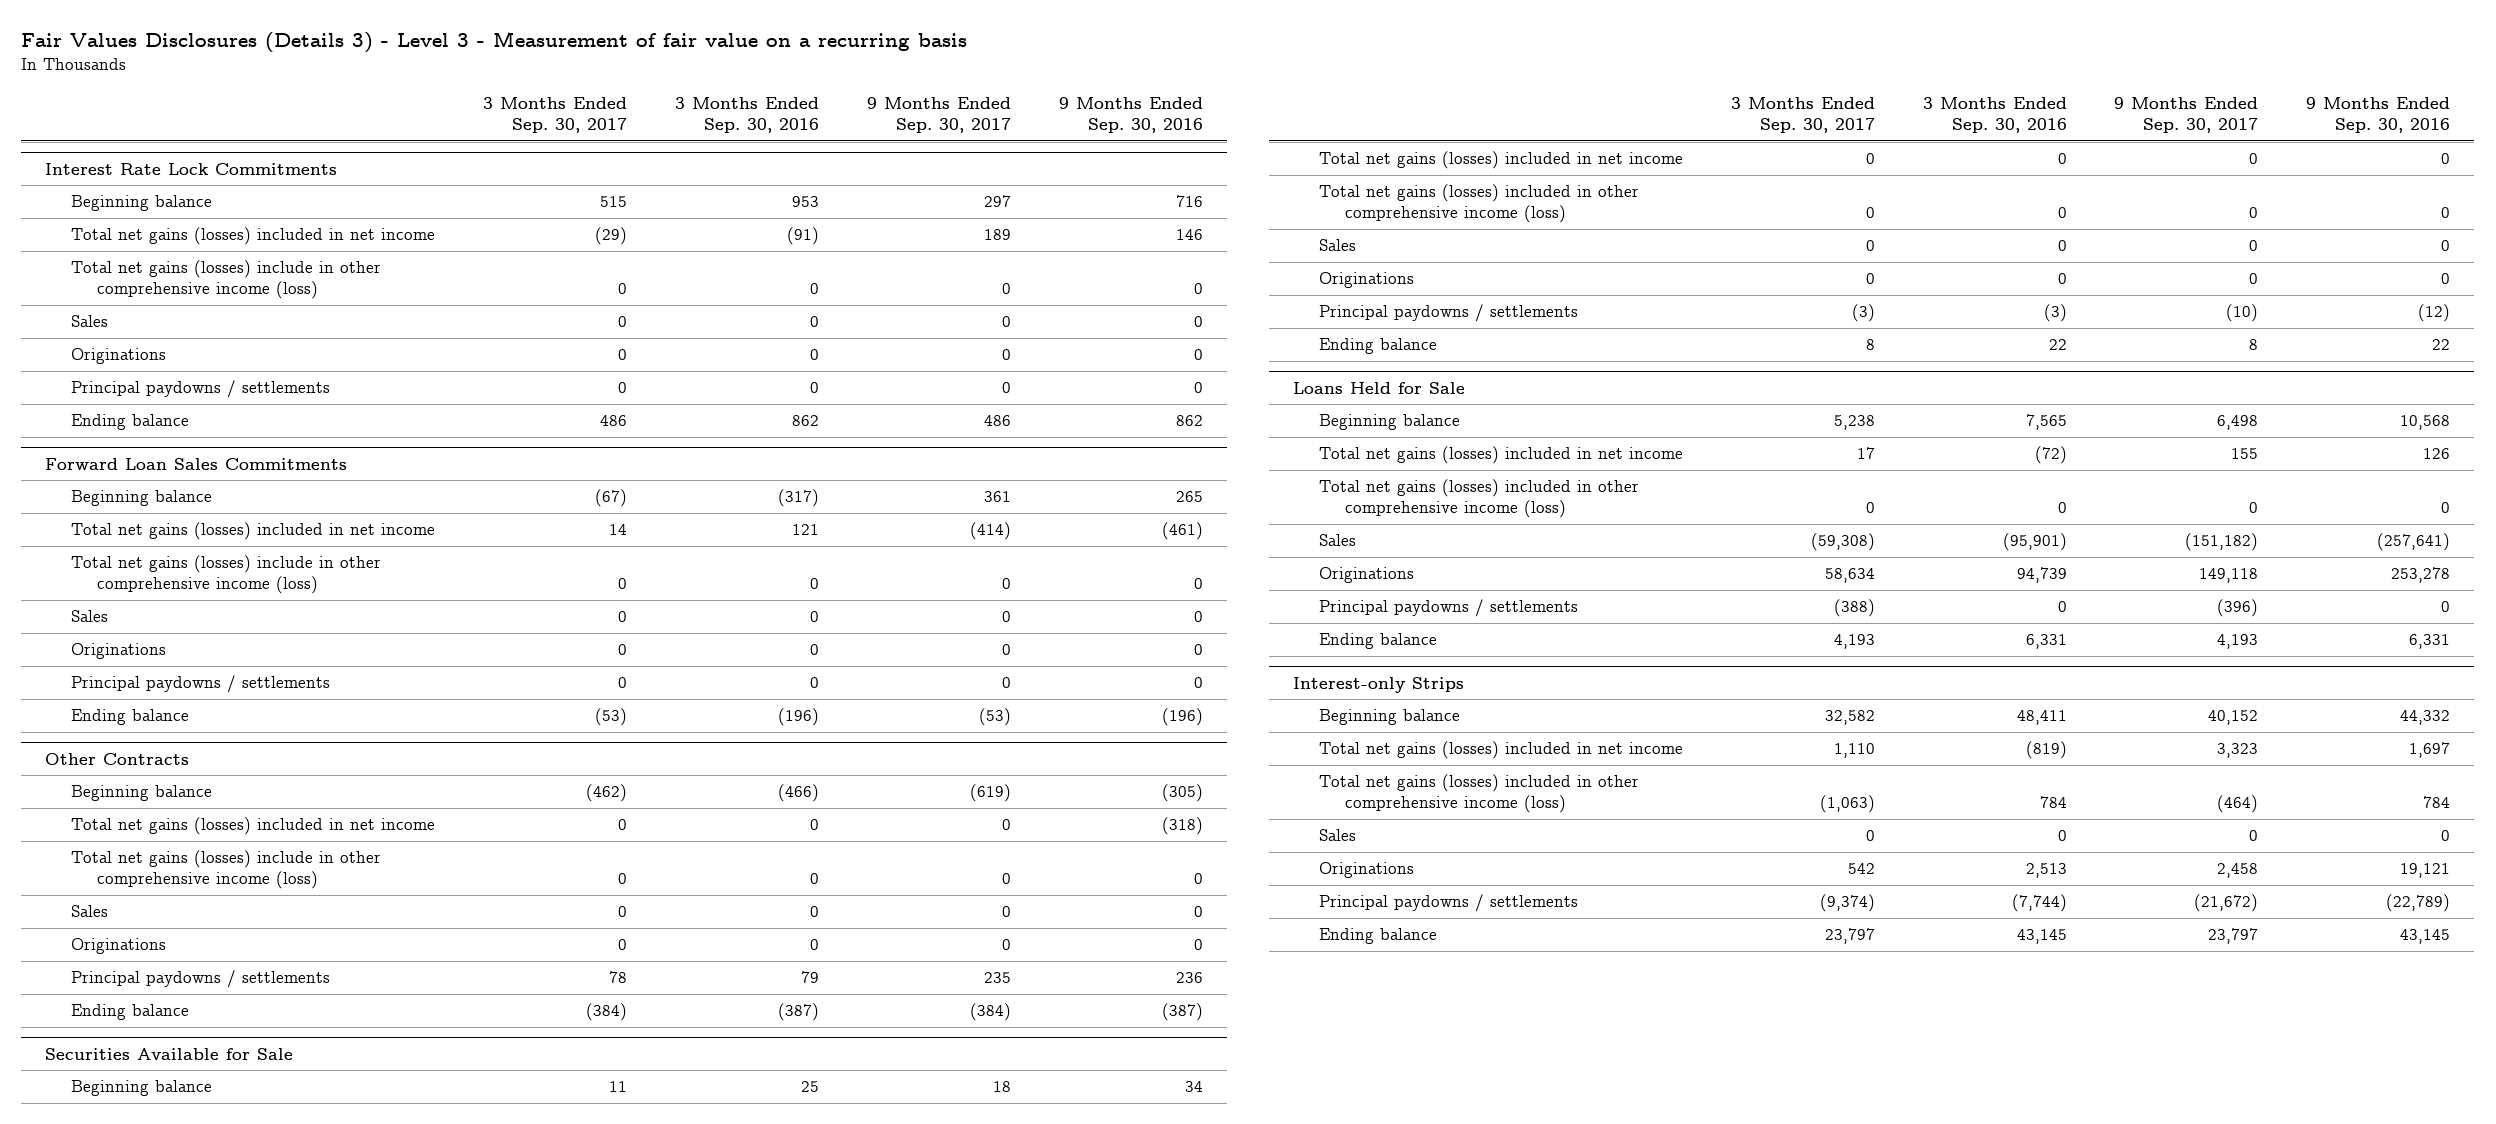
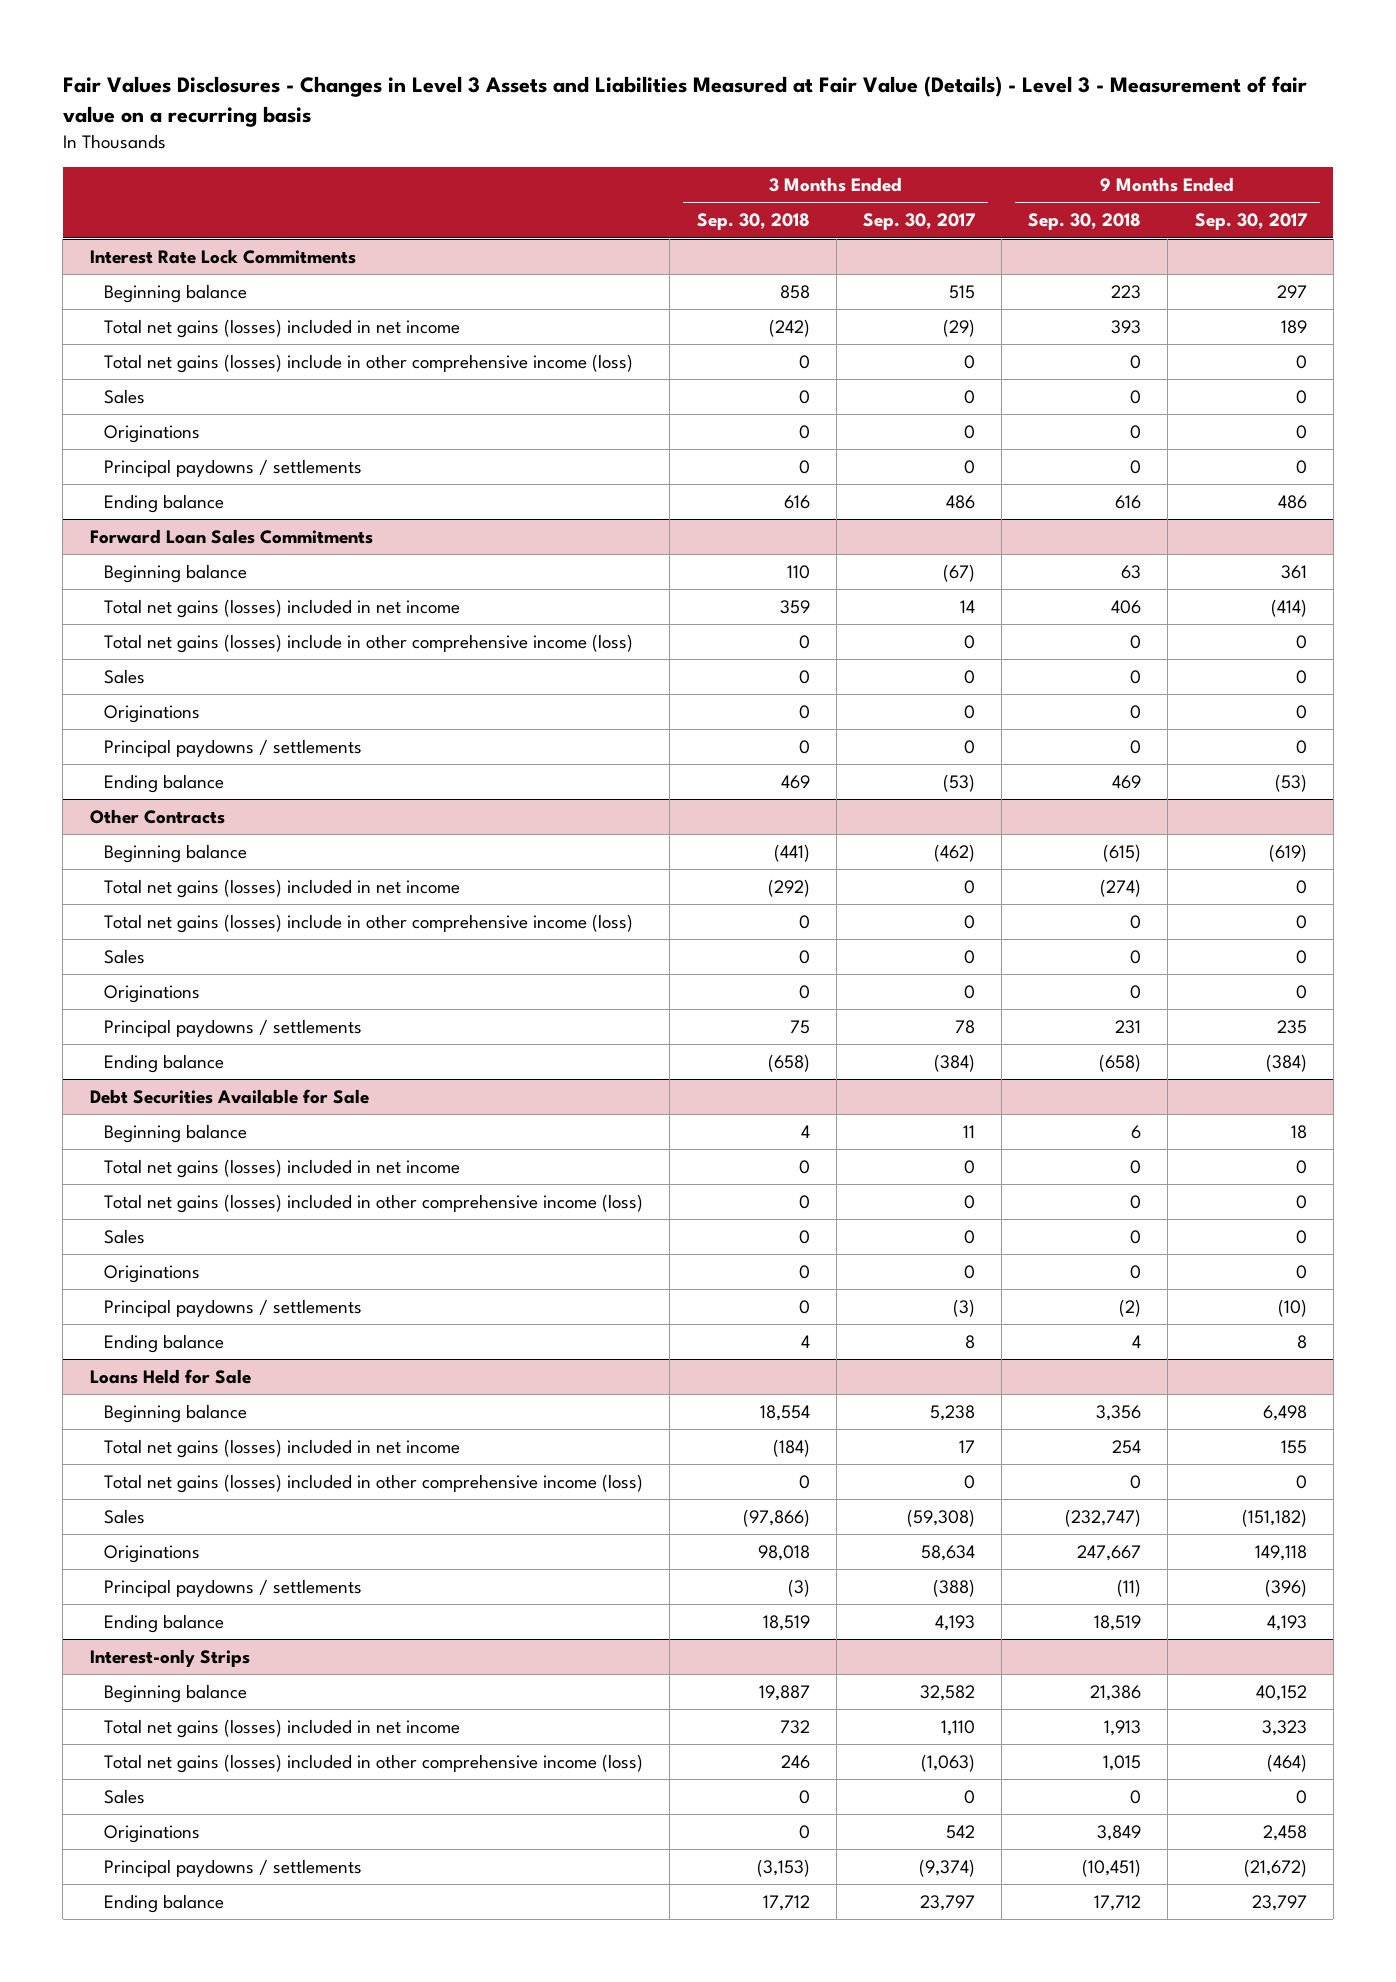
- Fair Values Disclosures (Details 3) - Level 3 - Measurement of fair value on a recurring basis
+ Fair Values Disclosures - Changes in Level 3 Assets and Liabilities Measured at Fair Value (Details) - Level 3 - Measurement of fair value on a recurring basis
- | 3 Months Ended Sep. 30, 2017 | 3 Months Ended Sep. 30, 2016 | 9 Months Ended Sep. 30, 2017 | 9 Months Ended Sep. 30, 2016
+ | 3 Months Ended Sep. 30, 2018 | 3 Months Ended Sep. 30, 2017 | 9 Months Ended Sep. 30, 2018 | 9 Months Ended Sep. 30, 2017
- Securities Available for Sale
+ Debt Securities Available for Sale

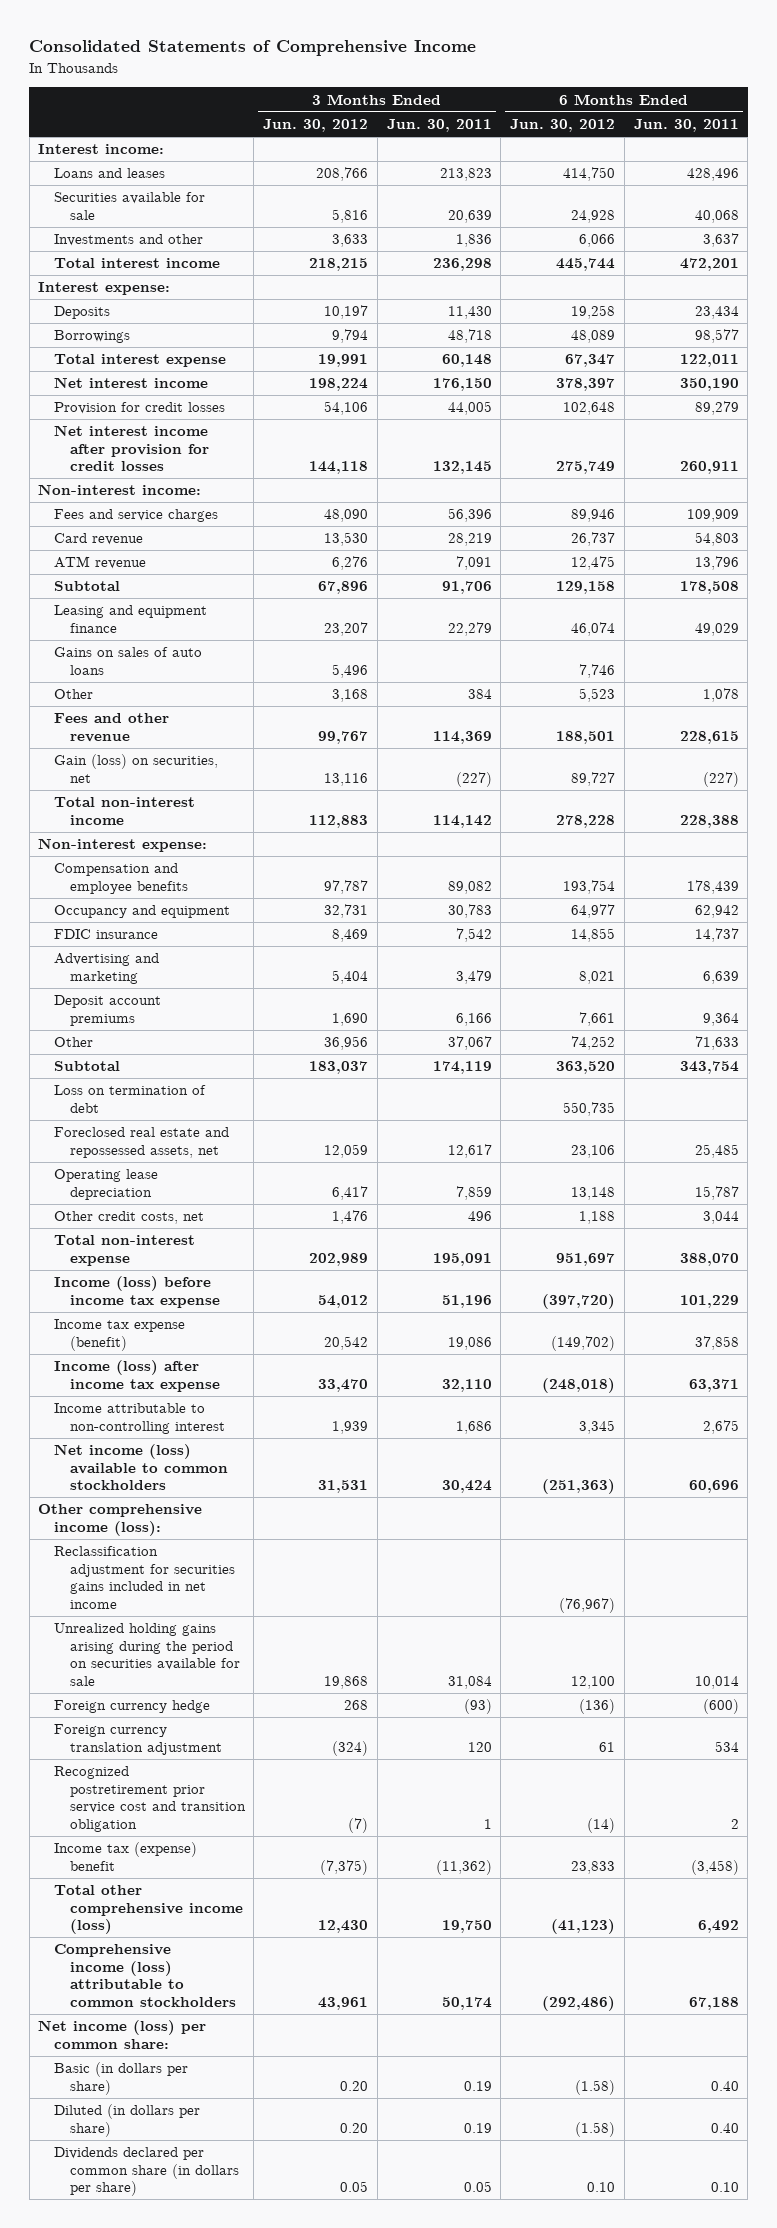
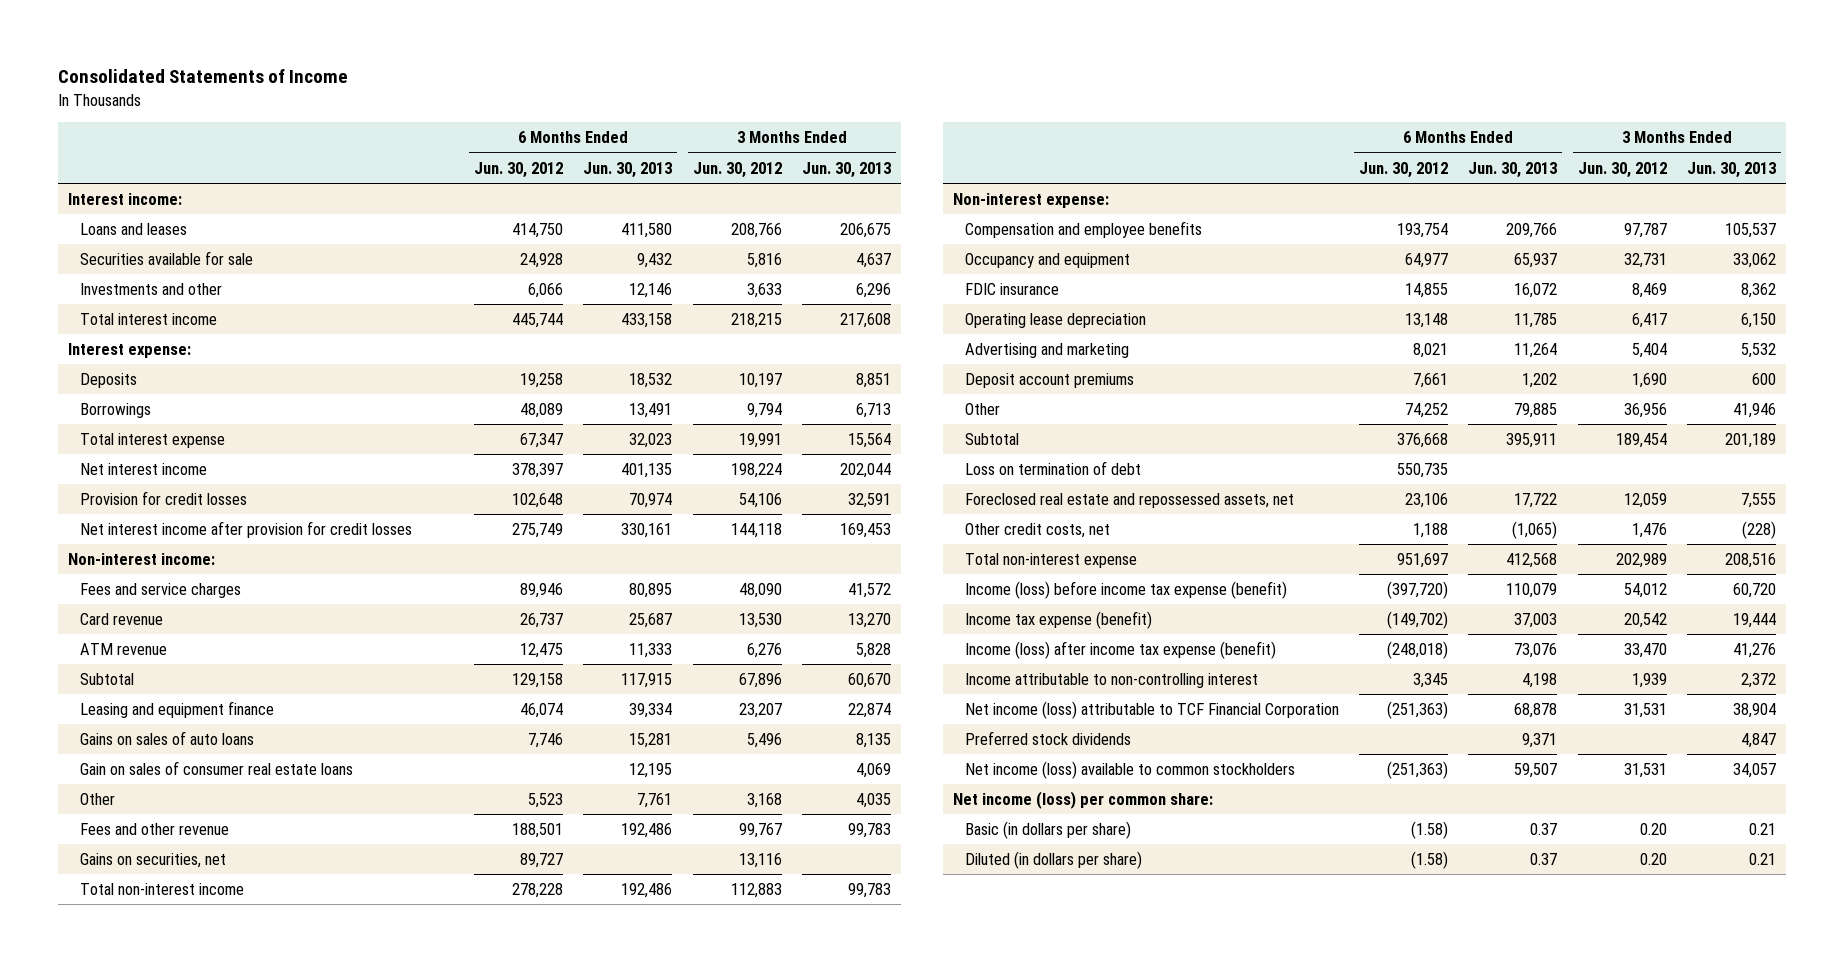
- Consolidated Statements of Comprehensive Income
+ Consolidated Statements of Income
- | 3 Months Ended Jun. 30, 2012 | 3 Months Ended Jun. 30, 2011 | 6 Months Ended Jun. 30, 2012 | 6 Months Ended Jun. 30, 2011
+ | 6 Months Ended Jun. 30, 2012 | 6 Months Ended Jun. 30, 2013 | 3 Months Ended Jun. 30, 2012 | 3 Months Ended Jun. 30, 2013
+ Gain on sales of consumer real estate loans | | 12,195 | | 4,069
- Gain (loss) on securities, net | 13,116 | (227) | 89,727 | (227)
+ Gains on securities, net | 89,727 | | 13,116 |
moved up: Operating lease depreciation | 13,148 | 11,785 | 6,417 | 6,150
- Subtotal | 183,037 | 174,119 | 363,520 | 343,754
+ Subtotal | 376,668 | 395,911 | 189,454 | 201,189
- Income (loss) before income tax expense | 54,012 | 51,196 | (397,720) | 101,229
+ Income (loss) before income tax expense (benefit) | (397,720) | 110,079 | 54,012 | 60,720
- Income (loss) after income tax expense | 33,470 | 32,110 | (248,018) | 63,371
+ Income (loss) after income tax expense (benefit) | (248,018) | 73,076 | 33,470 | 41,276
+ Net income (loss) attributable to TCF Financial Corporation | (251,363) | 68,878 | 31,531 | 38,904
+ Preferred stock dividends | | 9,371 | | 4,847
- Other comprehensive income (loss):
- Reclassification adjustment for securities gains included in net income | | | (76,967) |
- Unrealized holding gains arising during the period on securities available for sale | 19,868 | 31,084 | 12,100 | 10,014
- Foreign currency hedge | 268 | (93) | (136) | (600)
- Foreign currency translation adjustment | (324) | 120 | 61 | 534
- Recognized postretirement prior service cost and transition obligation | (7) | 1 | (14) | 2
- Income tax (expense) benefit | (7,375) | (11,362) | 23,833 | (3,458)
- Total other comprehensive income (loss) | 12,430 | 19,750 | (41,123) | 6,492
- Comprehensive income (loss) attributable to common stockholders | 43,961 | 50,174 | (292,486) | 67,188
- Dividends declared per common share (in dollars per share) | 0.05 | 0.05 | 0.10 | 0.10

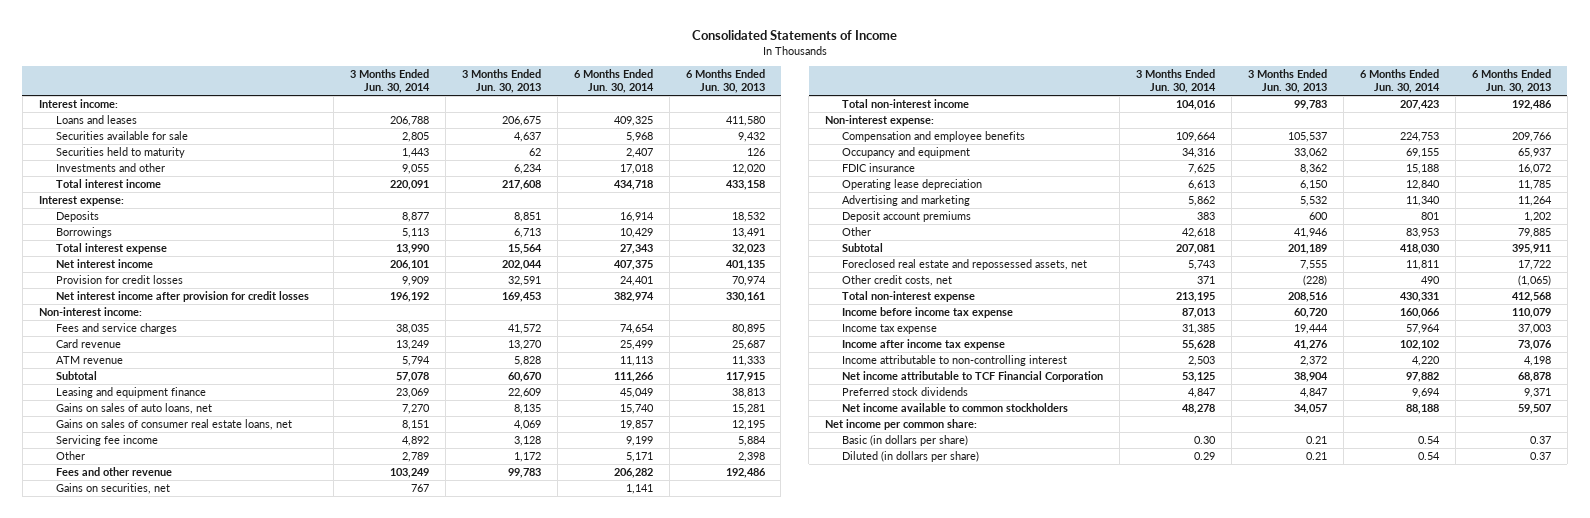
- | 6 Months Ended Jun. 30, 2012 | 6 Months Ended Jun. 30, 2013 | 3 Months Ended Jun. 30, 2012 | 3 Months Ended Jun. 30, 2013
+ | 3 Months Ended Jun. 30, 2014 | 3 Months Ended Jun. 30, 2013 | 6 Months Ended Jun. 30, 2014 | 6 Months Ended Jun. 30, 2013
- Investments and other | 6,066 | 12,146 | 3,633 | 6,296
+ Securities held to maturity | 1,443 | 62 | 2,407 | 126
+ Investments and other | 9,055 | 6,234 | 17,018 | 12,020
- Leasing and equipment finance | 46,074 | 39,334 | 23,207 | 22,874
- Gains on sales of auto loans | 7,746 | 15,281 | 5,496 | 8,135
- Gain on sales of consumer real estate loans | | 12,195 | | 4,069
- Other | 5,523 | 7,761 | 3,168 | 4,035
+ Leasing and equipment finance | 23,069 | 22,609 | 45,049 | 38,813
+ Gains on sales of auto loans, net | 7,270 | 8,135 | 15,740 | 15,281
+ Gains on sales of consumer real estate loans, net | 8,151 | 4,069 | 19,857 | 12,195
+ Servicing fee income | 4,892 | 3,128 | 9,199 | 5,884
+ Other | 2,789 | 1,172 | 5,171 | 2,398
- Loss on termination of debt | 550,735 | | |
- Income (loss) before income tax expense (benefit) | (397,720) | 110,079 | 54,012 | 60,720
- Income tax expense (benefit) | (149,702) | 37,003 | 20,542 | 19,444
- Income (loss) after income tax expense (benefit) | (248,018) | 73,076 | 33,470 | 41,276
+ Income before income tax expense | 87,013 | 60,720 | 160,066 | 110,079
+ Income tax expense | 31,385 | 19,444 | 57,964 | 37,003
+ Income after income tax expense | 55,628 | 41,276 | 102,102 | 73,076
- Net income (loss) attributable to TCF Financial Corporation | (251,363) | 68,878 | 31,531 | 38,904
+ Net income attributable to TCF Financial Corporation | 53,125 | 38,904 | 97,882 | 68,878
- Net income (loss) available to common stockholders | (251,363) | 59,507 | 31,531 | 34,057
- Net income (loss) per common share:
+ Net income available to common stockholders | 48,278 | 34,057 | 88,188 | 59,507
+ Net income per common share:

